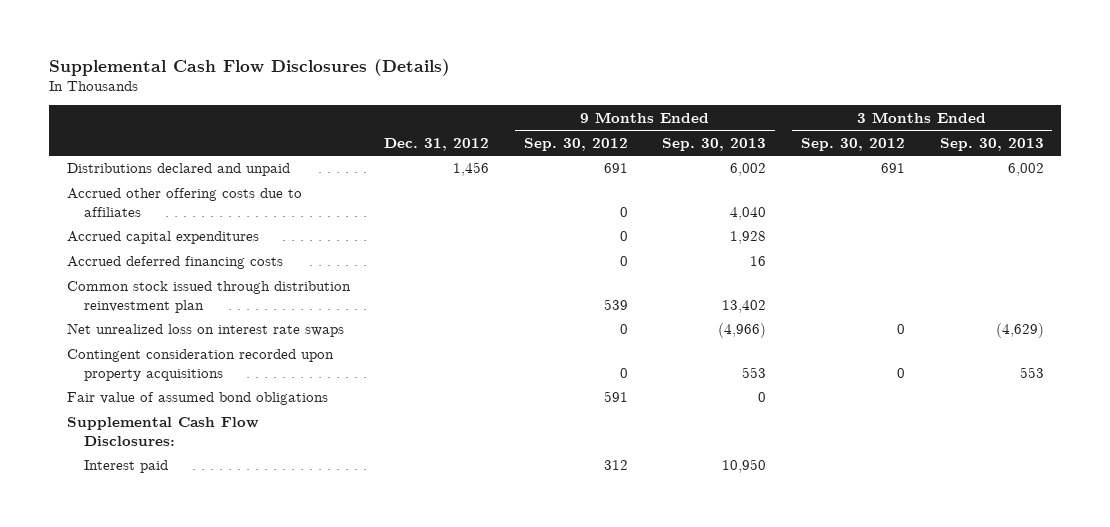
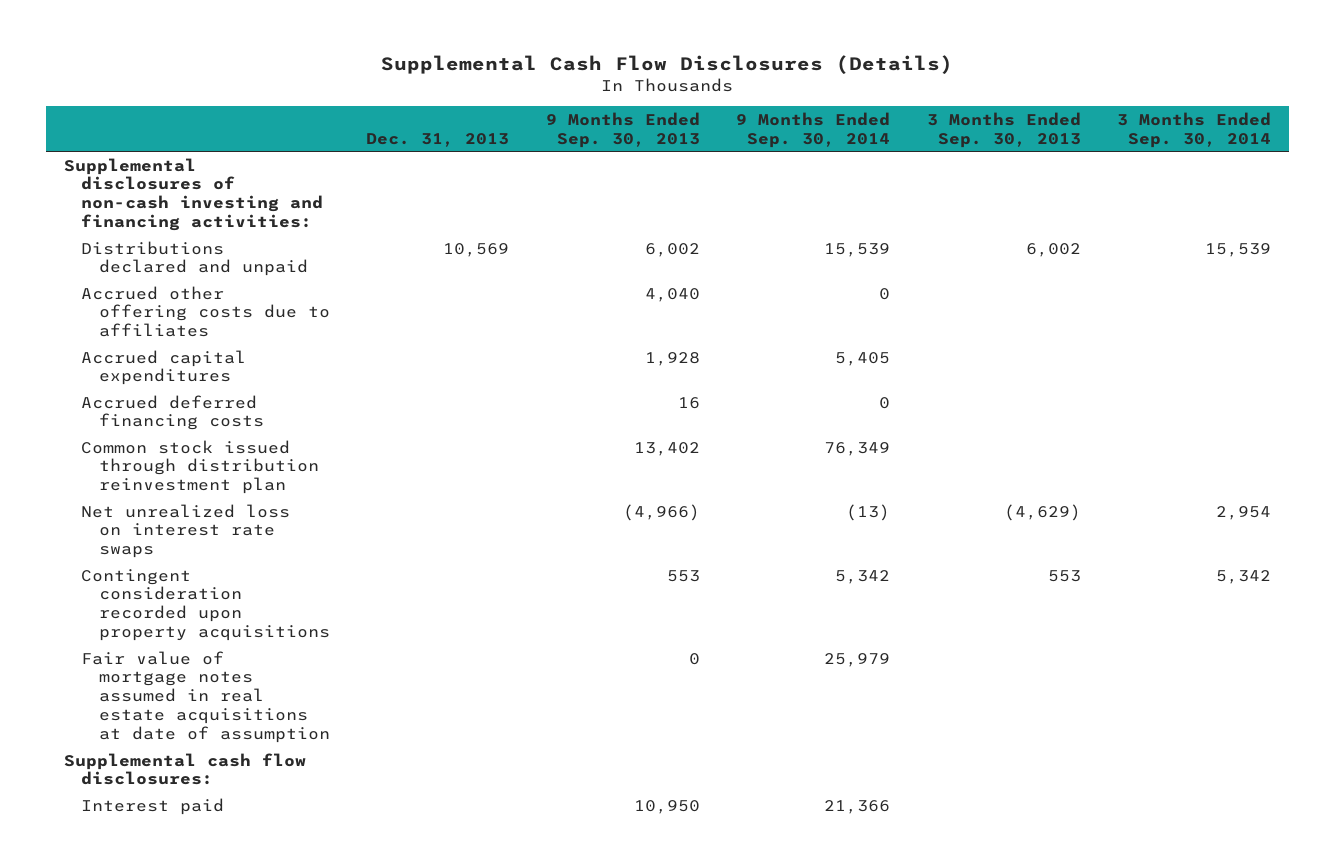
- | Dec. 31, 2012 | 9 Months Ended Sep. 30, 2012 | 9 Months Ended Sep. 30, 2013 | 3 Months Ended Sep. 30, 2012 | 3 Months Ended Sep. 30, 2013
+ | Dec. 31, 2013 | 9 Months Ended Sep. 30, 2013 | 9 Months Ended Sep. 30, 2014 | 3 Months Ended Sep. 30, 2013 | 3 Months Ended Sep. 30, 2014
+ Supplemental disclosures of non-cash investing and financing activities:
- Fair value of assumed bond obligations | | 591 | 0 | |
- Supplemental Cash Flow Disclosures:
+ Fair value of mortgage notes assumed in real estate acquisitions at date of assumption | | 0 | 25,979 | |
+ Supplemental cash flow disclosures:

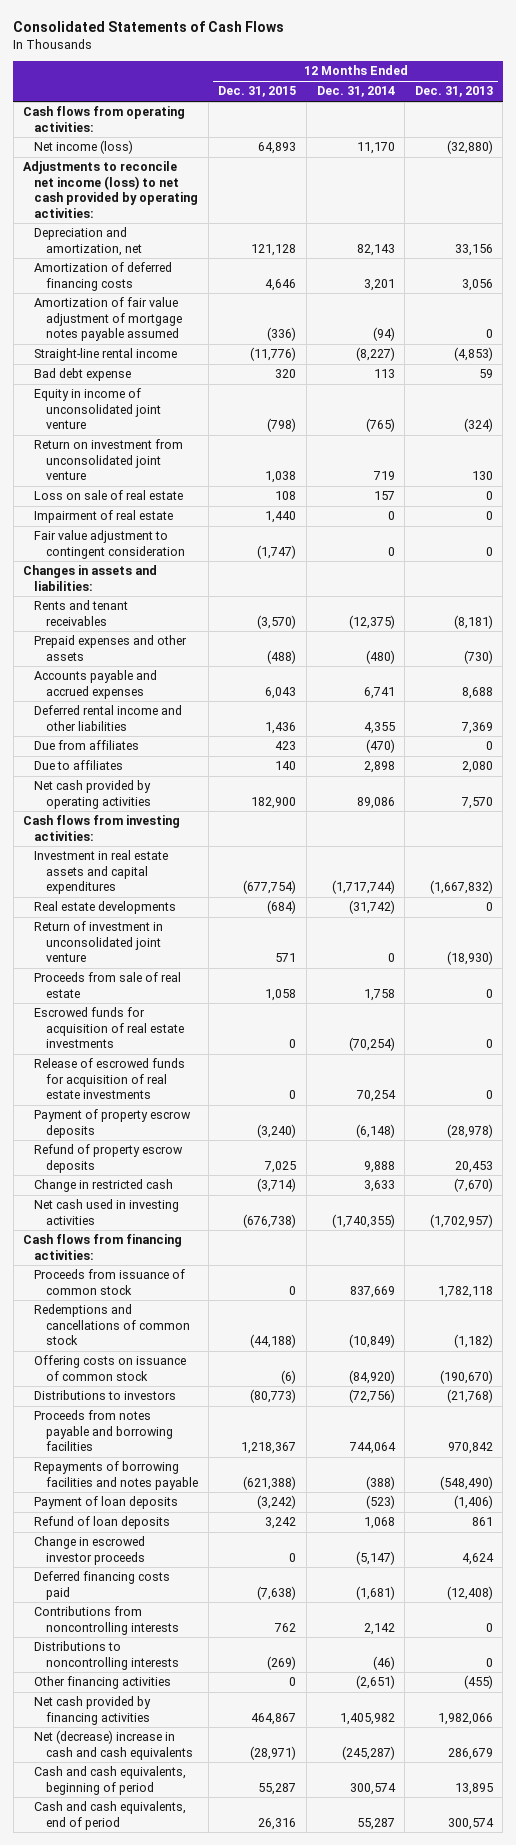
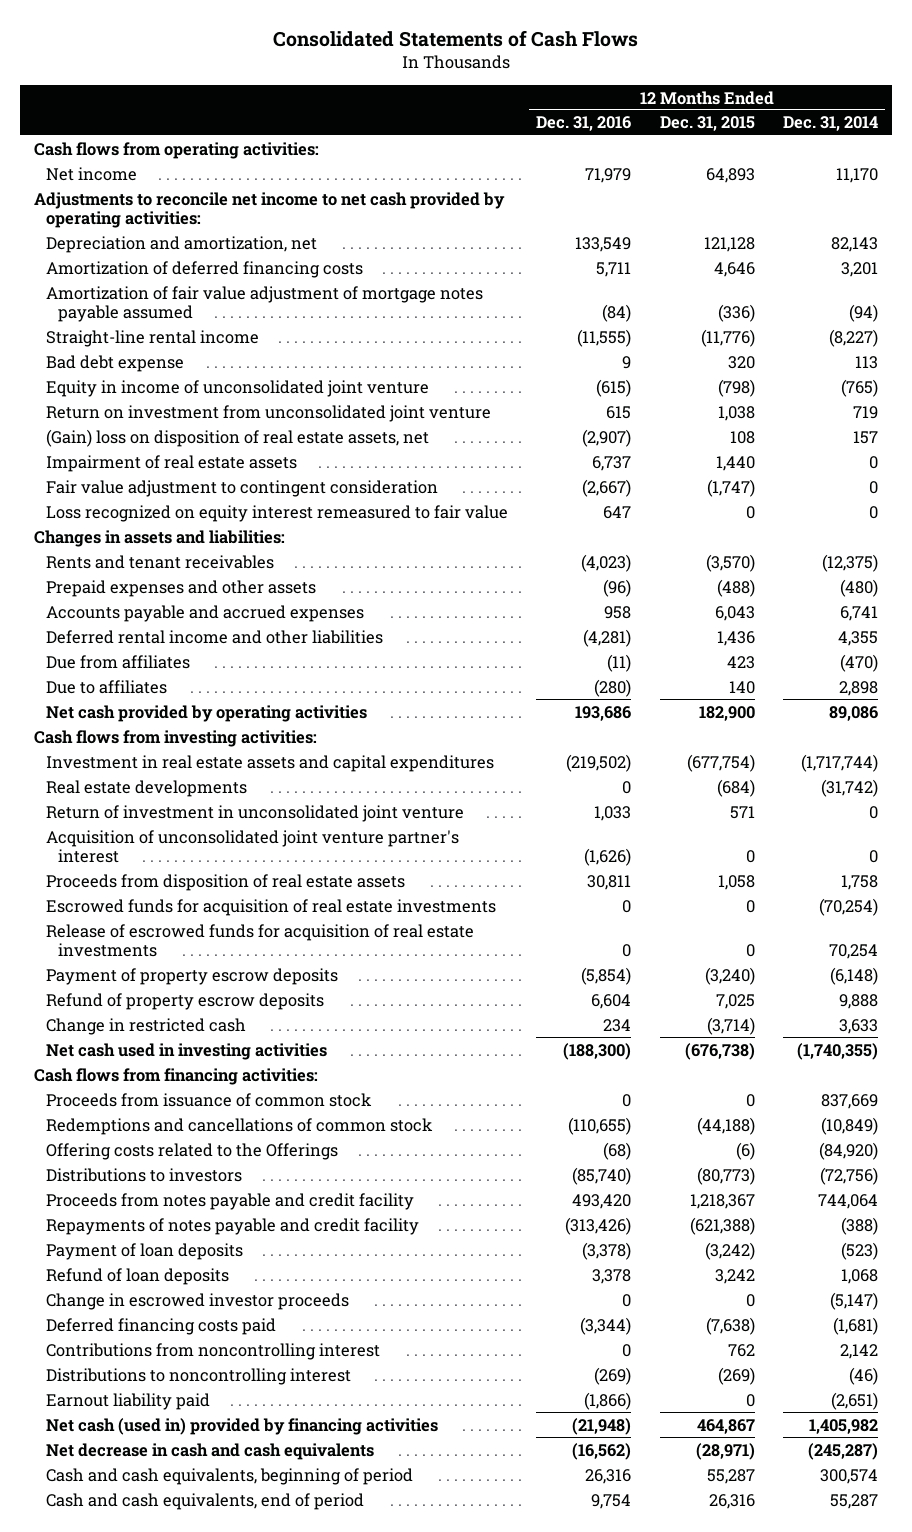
- | 12 Months Ended Dec. 31, 2015 | 12 Months Ended Dec. 31, 2014 | 12 Months Ended Dec. 31, 2013
+ | 12 Months Ended Dec. 31, 2016 | 12 Months Ended Dec. 31, 2015 | 12 Months Ended Dec. 31, 2014
- Net income (loss) | 64,893 | 11,170 | (32,880)
- Adjustments to reconcile net income (loss) to net cash provided by operating activities:
+ Net income | 71,979 | 64,893 | 11,170
+ Adjustments to reconcile net income to net cash provided by operating activities:
- Loss on sale of real estate | 108 | 157 | 0
- Impairment of real estate | 1,440 | 0 | 0
+ (Gain) loss on disposition of real estate assets, net | (2,907) | 108 | 157
+ Impairment of real estate assets | 6,737 | 1,440 | 0
+ Loss recognized on equity interest remeasured to fair value | 647 | 0 | 0
- Proceeds from sale of real estate | 1,058 | 1,758 | 0
+ Acquisition of unconsolidated joint venture partner's interest | (1,626) | 0 | 0
+ Proceeds from disposition of real estate assets | 30,811 | 1,058 | 1,758
- Offering costs on issuance of common stock | (6) | (84,920) | (190,670)
+ Offering costs related to the Offerings | (68) | (6) | (84,920)
- Proceeds from notes payable and borrowing facilities | 1,218,367 | 744,064 | 970,842
- Repayments of borrowing facilities and notes payable | (621,388) | (388) | (548,490)
+ Proceeds from notes payable and credit facility | 493,420 | 1,218,367 | 744,064
+ Repayments of notes payable and credit facility | (313,426) | (621,388) | (388)
- Contributions from noncontrolling interests | 762 | 2,142 | 0
- Distributions to noncontrolling interests | (269) | (46) | 0
- Other financing activities | 0 | (2,651) | (455)
- Net cash provided by financing activities | 464,867 | 1,405,982 | 1,982,066
- Net (decrease) increase in cash and cash equivalents | (28,971) | (245,287) | 286,679
+ Contributions from noncontrolling interest | 0 | 762 | 2,142
+ Distributions to noncontrolling interest | (269) | (269) | (46)
+ Earnout liability paid | (1,866) | 0 | (2,651)
+ Net cash (used in) provided by financing activities | (21,948) | 464,867 | 1,405,982
+ Net decrease in cash and cash equivalents | (16,562) | (28,971) | (245,287)

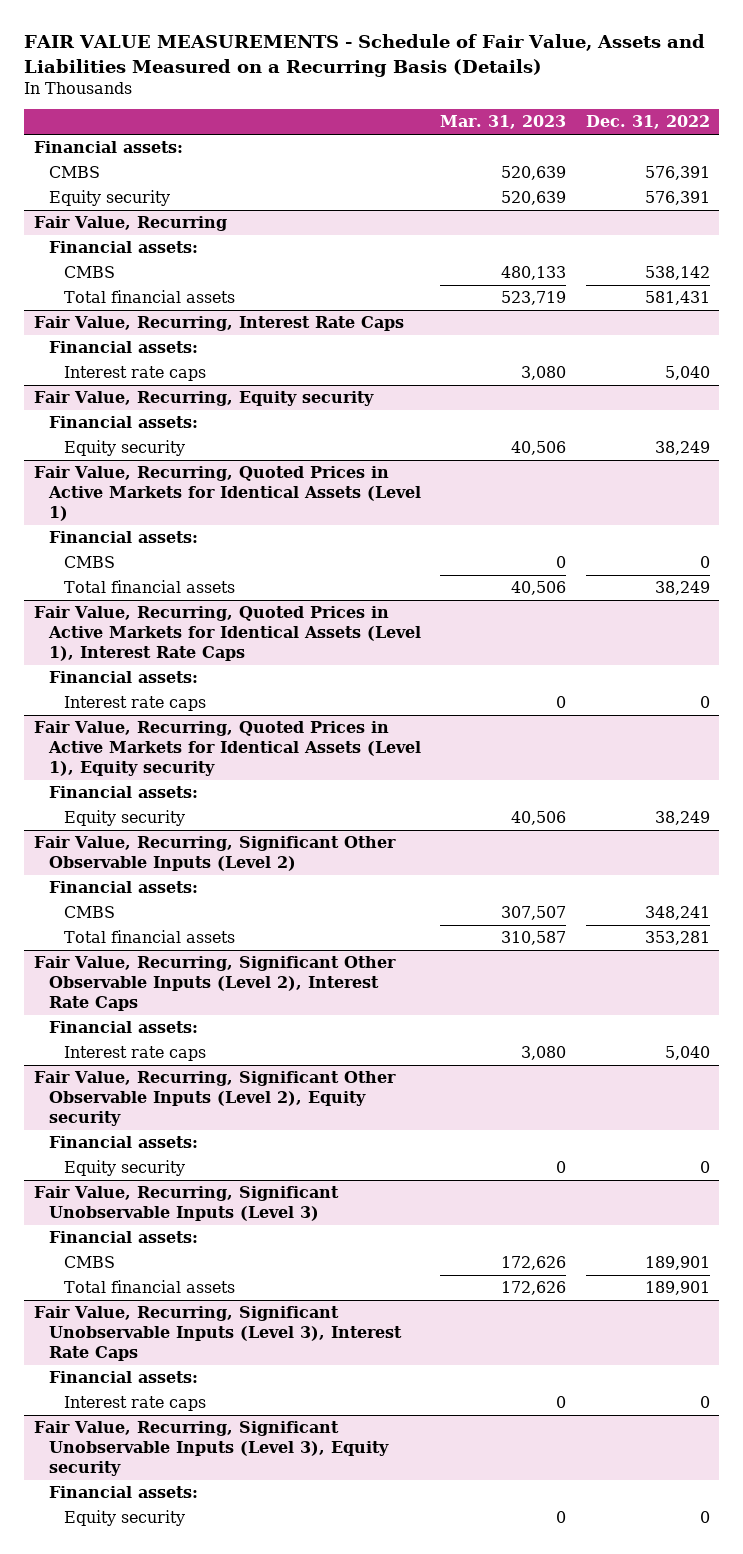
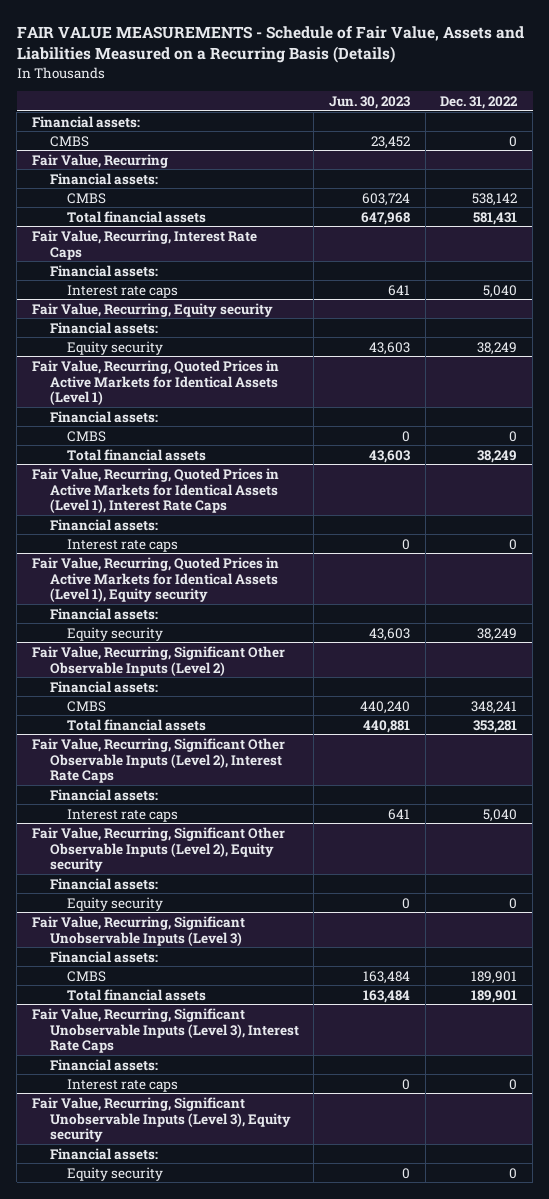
- | Mar. 31, 2023 | Dec. 31, 2022
+ | Jun. 30, 2023 | Dec. 31, 2022
- CMBS | 520,639 | 576,391
- Equity security | 520,639 | 576,391
+ CMBS | 23,452 | 0

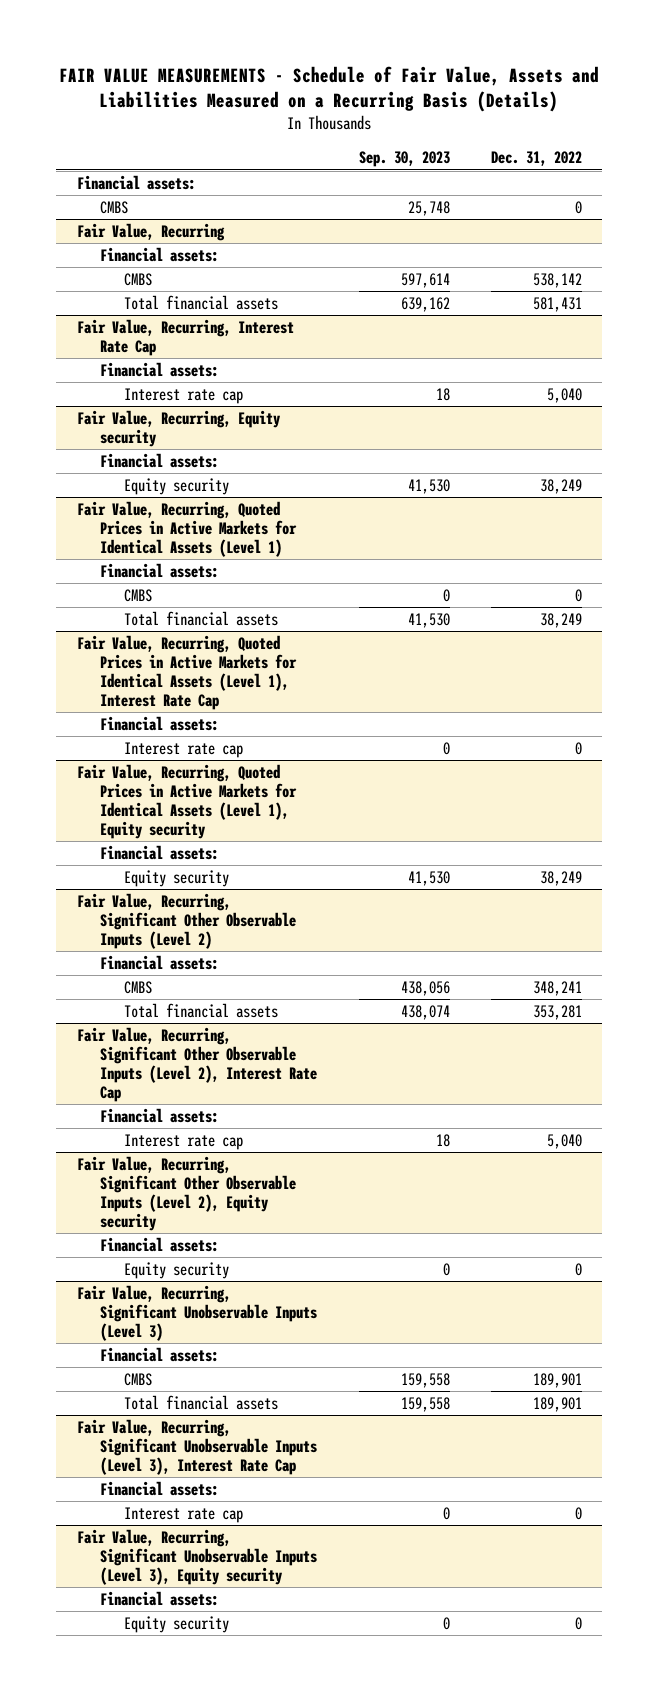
- | Jun. 30, 2023 | Dec. 31, 2022
+ | Sep. 30, 2023 | Dec. 31, 2022
- Fair Value, Recurring, Interest Rate Caps
+ Fair Value, Recurring, Interest Rate Cap
- Interest rate caps | 641 | 5,040
+ Interest rate cap | 18 | 5,040
- Fair Value, Recurring, Quoted Prices in Active Markets for Identical Assets (Level 1), Interest Rate Caps
+ Fair Value, Recurring, Quoted Prices in Active Markets for Identical Assets (Level 1), Interest Rate Cap
- Interest rate caps | 0 | 0
+ Interest rate cap | 0 | 0
- Fair Value, Recurring, Significant Other Observable Inputs (Level 2), Interest Rate Caps
+ Fair Value, Recurring, Significant Other Observable Inputs (Level 2), Interest Rate Cap
- Interest rate caps | 641 | 5,040
+ Interest rate cap | 18 | 5,040
- Fair Value, Recurring, Significant Unobservable Inputs (Level 3), Interest Rate Caps
+ Fair Value, Recurring, Significant Unobservable Inputs (Level 3), Interest Rate Cap
- Interest rate caps | 0 | 0
+ Interest rate cap | 0 | 0

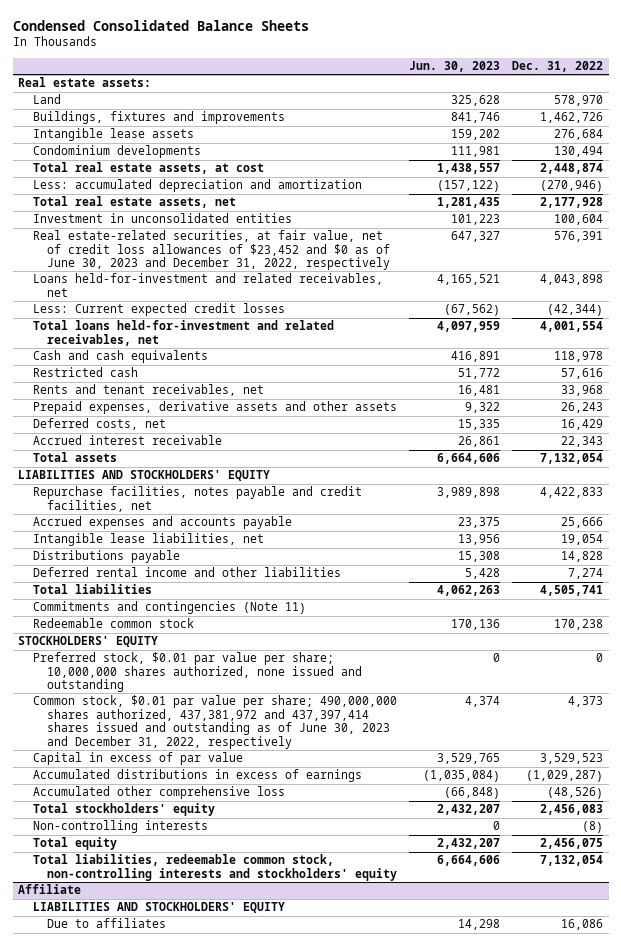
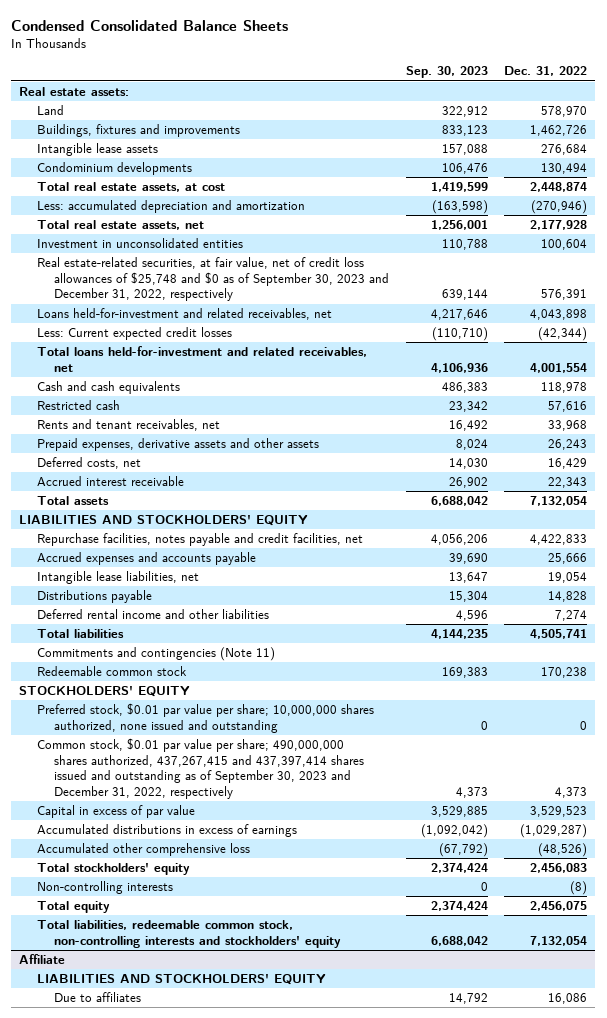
- | Jun. 30, 2023 | Dec. 31, 2022
+ | Sep. 30, 2023 | Dec. 31, 2022
- Real estate-related securities, at fair value, net of credit loss allowances of $23,452 and $0 as of June 30, 2023 and December 31, 2022, respectively | 647,327 | 576,391
+ Real estate-related securities, at fair value, net of credit loss allowances of $25,748 and $0 as of September 30, 2023 and December 31, 2022, respectively | 639,144 | 576,391
- Common stock, $0.01 par value per share; 490,000,000 shares authorized, 437,381,972 and 437,397,414 shares issued and outstanding as of June 30, 2023 and December 31, 2022, respectively | 4,374 | 4,373
+ Common stock, $0.01 par value per share; 490,000,000 shares authorized, 437,267,415 and 437,397,414 shares issued and outstanding as of September 30, 2023 and December 31, 2022, respectively | 4,373 | 4,373

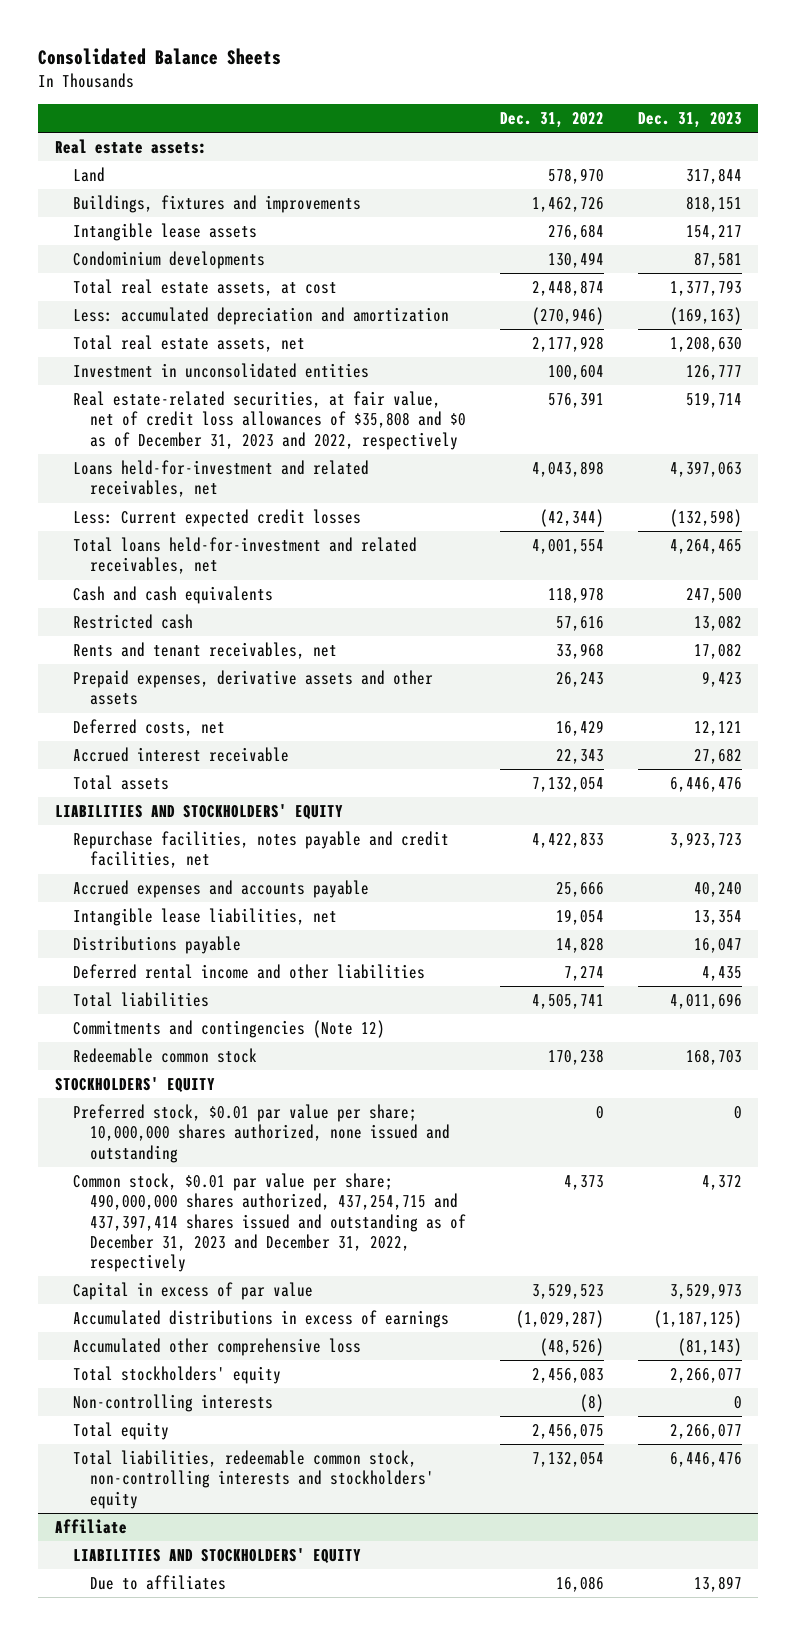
- Condensed Consolidated Balance Sheets
+ Consolidated Balance Sheets
- | Sep. 30, 2023 | Dec. 31, 2022
+ | Dec. 31, 2022 | Dec. 31, 2023
- Real estate-related securities, at fair value, net of credit loss allowances of $25,748 and $0 as of September 30, 2023 and December 31, 2022, respectively | 639,144 | 576,391
+ Real estate-related securities, at fair value, net of credit loss allowances of $35,808 and $0 as of December 31, 2023 and 2022, respectively | 576,391 | 519,714
- Commitments and contingencies (Note 11)
+ Commitments and contingencies (Note 12)
- Common stock, $0.01 par value per share; 490,000,000 shares authorized, 437,267,415 and 437,397,414 shares issued and outstanding as of September 30, 2023 and December 31, 2022, respectively | 4,373 | 4,373
+ Common stock, $0.01 par value per share; 490,000,000 shares authorized, 437,254,715 and 437,397,414 shares issued and outstanding as of December 31, 2023 and December 31, 2022, respectively | 4,373 | 4,372

